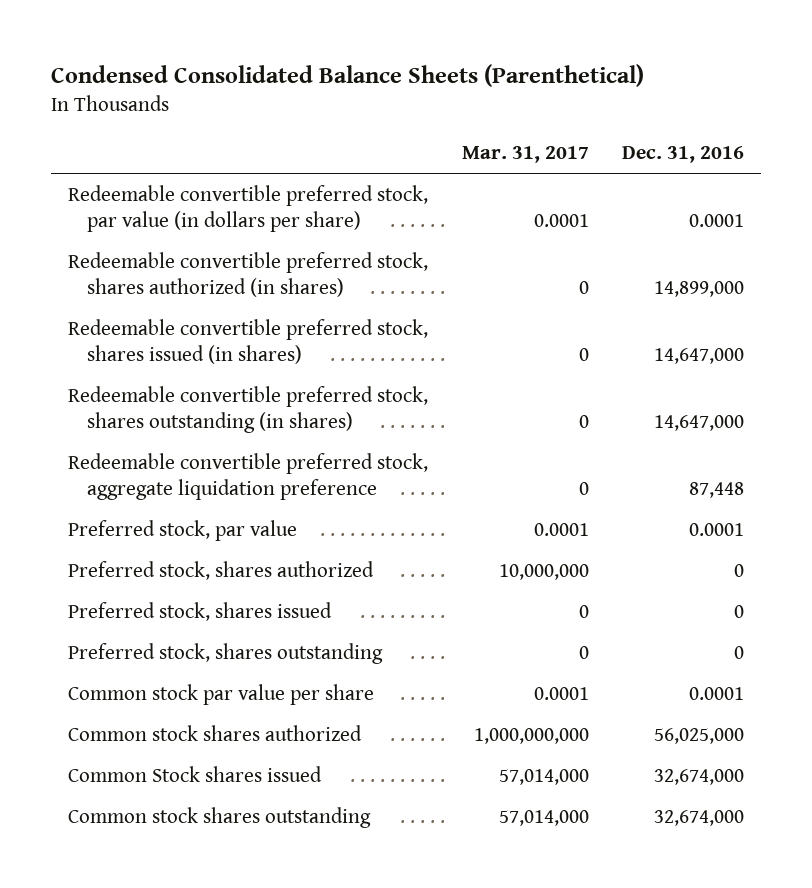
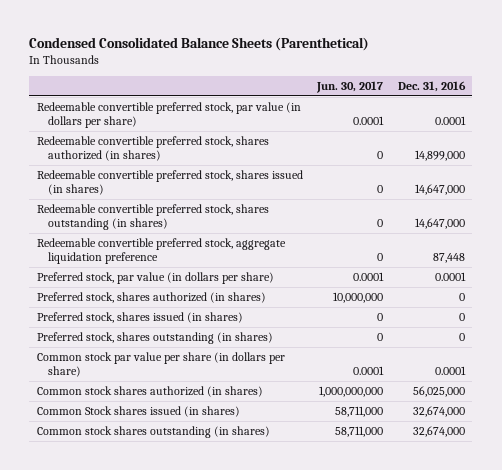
- | Mar. 31, 2017 | Dec. 31, 2016
+ | Jun. 30, 2017 | Dec. 31, 2016
- Preferred stock, par value | 0.0001 | 0.0001
- Preferred stock, shares authorized | 10,000,000 | 0
- Preferred stock, shares issued | 0 | 0
- Preferred stock, shares outstanding | 0 | 0
- Common stock par value per share | 0.0001 | 0.0001
- Common stock shares authorized | 1,000,000,000 | 56,025,000
- Common Stock shares issued | 57,014,000 | 32,674,000
- Common stock shares outstanding | 57,014,000 | 32,674,000
+ Preferred stock, par value (in dollars per share) | 0.0001 | 0.0001
+ Preferred stock, shares authorized (in shares) | 10,000,000 | 0
+ Preferred stock, shares issued (in shares) | 0 | 0
+ Preferred stock, shares outstanding (in shares) | 0 | 0
+ Common stock par value per share (in dollars per share) | 0.0001 | 0.0001
+ Common stock shares authorized (in shares) | 1,000,000,000 | 56,025,000
+ Common Stock shares issued (in shares) | 58,711,000 | 32,674,000
+ Common stock shares outstanding (in shares) | 58,711,000 | 32,674,000

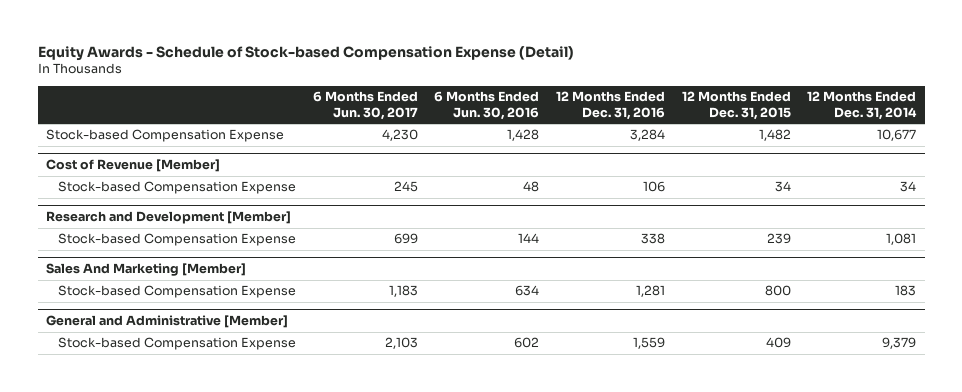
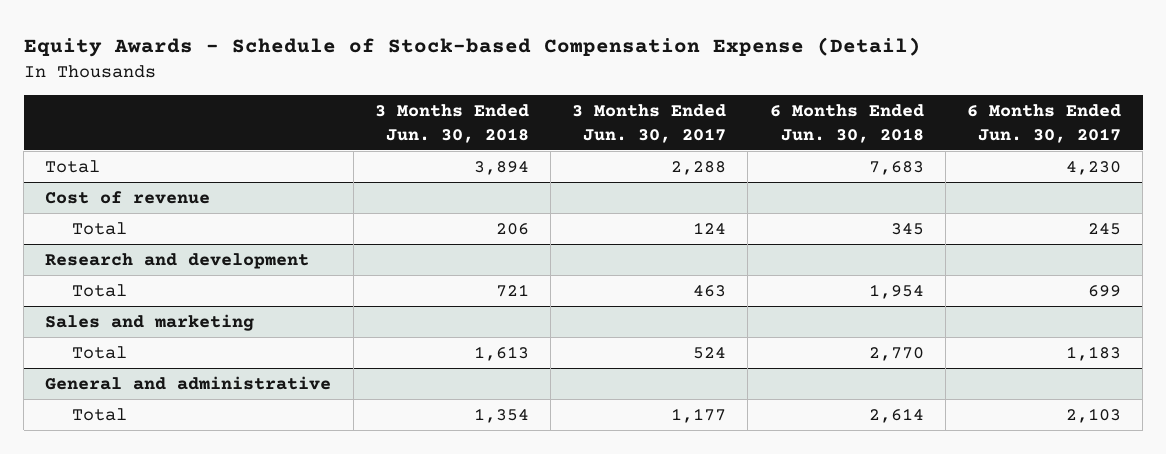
- | 6 Months Ended Jun. 30, 2017 | 6 Months Ended Jun. 30, 2016 | 12 Months Ended Dec. 31, 2016 | 12 Months Ended Dec. 31, 2015 | 12 Months Ended Dec. 31, 2014
+ | 3 Months Ended Jun. 30, 2018 | 3 Months Ended Jun. 30, 2017 | 6 Months Ended Jun. 30, 2018 | 6 Months Ended Jun. 30, 2017
- Stock-based Compensation Expense | 4,230 | 1,428 | 3,284 | 1,482 | 10,677
- Cost of Revenue [Member]
- Stock-based Compensation Expense | 245 | 48 | 106 | 34 | 34
- Research and Development [Member]
- Stock-based Compensation Expense | 699 | 144 | 338 | 239 | 1,081
- Sales And Marketing [Member]
- Stock-based Compensation Expense | 1,183 | 634 | 1,281 | 800 | 183
- General and Administrative [Member]
- Stock-based Compensation Expense | 2,103 | 602 | 1,559 | 409 | 9,379
+ Total | 3,894 | 2,288 | 7,683 | 4,230
+ Cost of revenue
+ Total | 206 | 124 | 345 | 245
+ Research and development
+ Total | 721 | 463 | 1,954 | 699
+ Sales and marketing
+ Total | 1,613 | 524 | 2,770 | 1,183
+ General and administrative
+ Total | 1,354 | 1,177 | 2,614 | 2,103

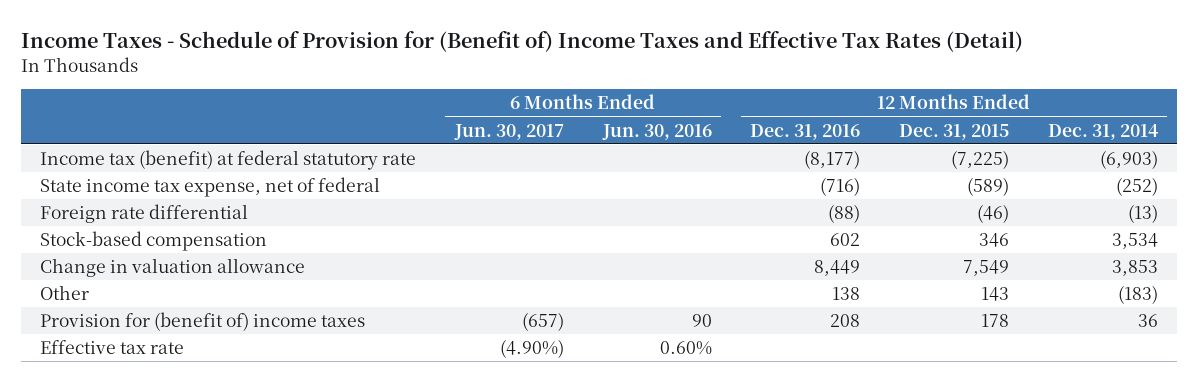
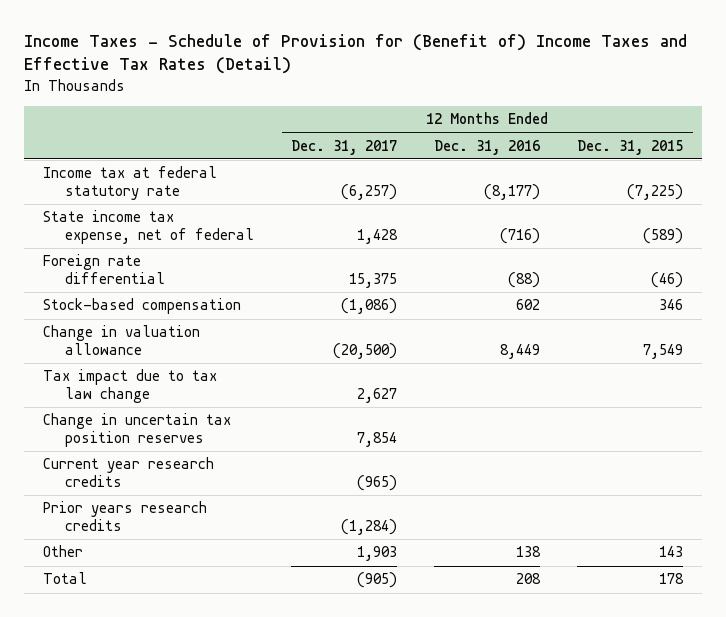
- | 6 Months Ended Jun. 30, 2017 | 6 Months Ended Jun. 30, 2016 | 12 Months Ended Dec. 31, 2016 | 12 Months Ended Dec. 31, 2015 | 12 Months Ended Dec. 31, 2014
+ | 12 Months Ended Dec. 31, 2017 | 12 Months Ended Dec. 31, 2016 | 12 Months Ended Dec. 31, 2015
- Income tax (benefit) at federal statutory rate | | | (8,177) | (7,225) | (6,903)
+ Income tax at federal statutory rate | (6,257) | (8,177) | (7,225)
+ Tax impact due to tax law change | 2,627 | |
+ Change in uncertain tax position reserves | 7,854 | |
+ Current year research credits | (965) | |
+ Prior years research credits | (1,284) | |
- Provision for (benefit of) income taxes | (657) | 90 | 208 | 178 | 36
- Effective tax rate | (4.90%) | 0.60% | | |
+ Total | (905) | 208 | 178

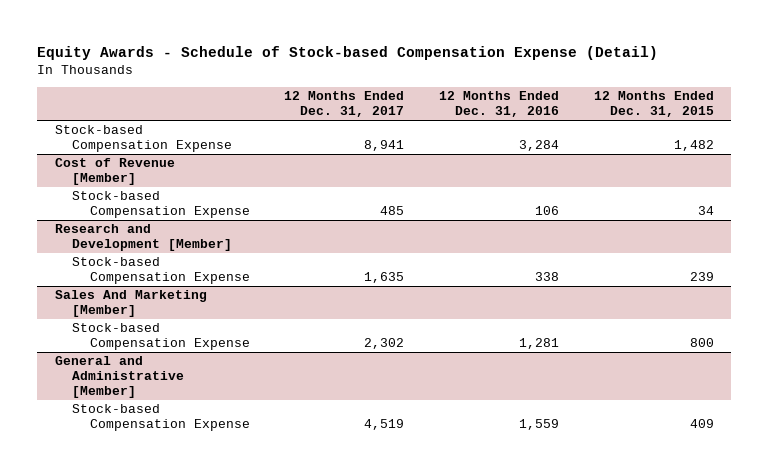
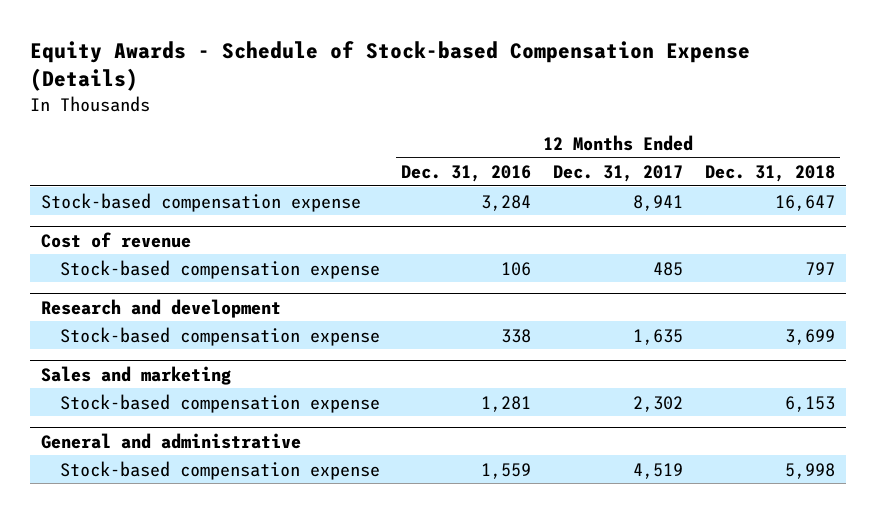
- Equity Awards - Schedule of Stock-based Compensation Expense (Detail)
+ Equity Awards - Schedule of Stock-based Compensation Expense (Details)
- | 12 Months Ended Dec. 31, 2017 | 12 Months Ended Dec. 31, 2016 | 12 Months Ended Dec. 31, 2015
+ | 12 Months Ended Dec. 31, 2016 | 12 Months Ended Dec. 31, 2017 | 12 Months Ended Dec. 31, 2018
- Stock-based Compensation Expense | 8,941 | 3,284 | 1,482
- Cost of Revenue [Member]
- Stock-based Compensation Expense | 485 | 106 | 34
- Research and Development [Member]
- Stock-based Compensation Expense | 1,635 | 338 | 239
- Sales And Marketing [Member]
- Stock-based Compensation Expense | 2,302 | 1,281 | 800
- General and Administrative [Member]
- Stock-based Compensation Expense | 4,519 | 1,559 | 409
+ Stock-based compensation expense | 3,284 | 8,941 | 16,647
+ Cost of revenue
+ Stock-based compensation expense | 106 | 485 | 797
+ Research and development
+ Stock-based compensation expense | 338 | 1,635 | 3,699
+ Sales and marketing
+ Stock-based compensation expense | 1,281 | 2,302 | 6,153
+ General and administrative
+ Stock-based compensation expense | 1,559 | 4,519 | 5,998

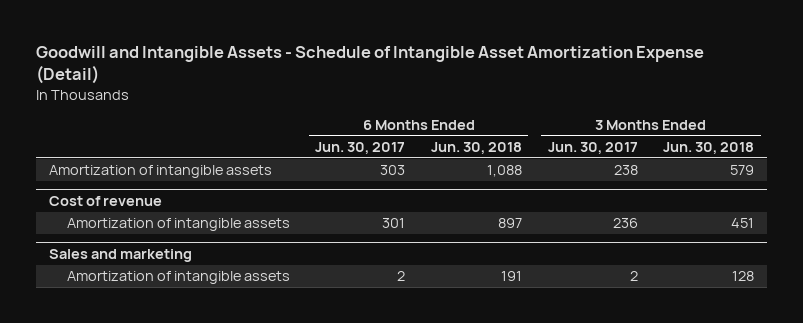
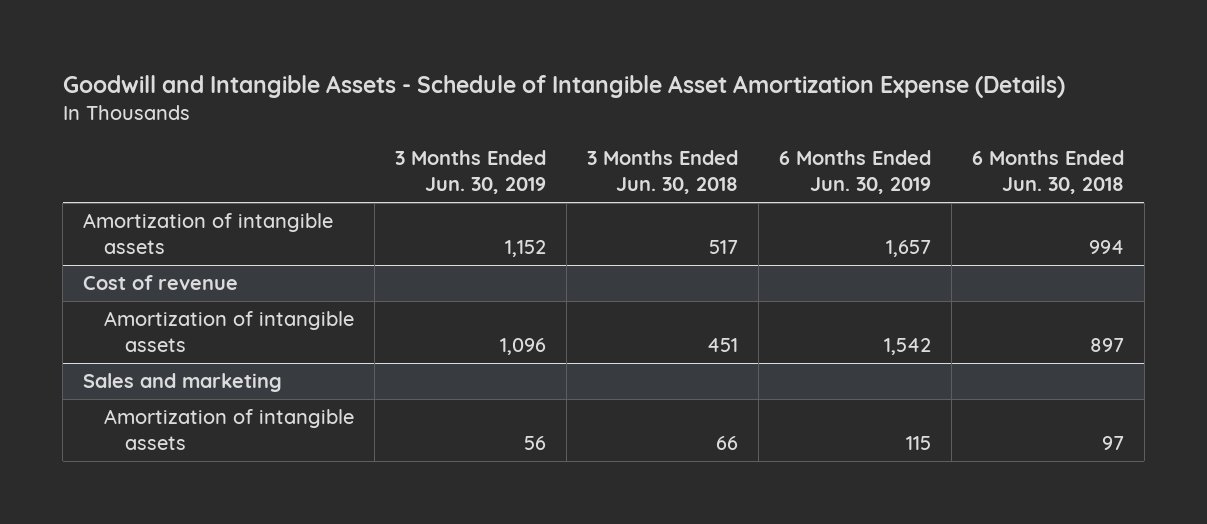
- Goodwill and Intangible Assets - Schedule of Intangible Asset Amortization Expense (Detail)
+ Goodwill and Intangible Assets - Schedule of Intangible Asset Amortization Expense (Details)
- | 6 Months Ended Jun. 30, 2017 | 6 Months Ended Jun. 30, 2018 | 3 Months Ended Jun. 30, 2017 | 3 Months Ended Jun. 30, 2018
+ | 3 Months Ended Jun. 30, 2019 | 3 Months Ended Jun. 30, 2018 | 6 Months Ended Jun. 30, 2019 | 6 Months Ended Jun. 30, 2018
- Amortization of intangible assets | 303 | 1,088 | 238 | 579
+ Amortization of intangible assets | 1,152 | 517 | 1,657 | 994
@ Sales and marketing
- Amortization of intangible assets | 2 | 191 | 2 | 128
+ Amortization of intangible assets | 56 | 66 | 115 | 97

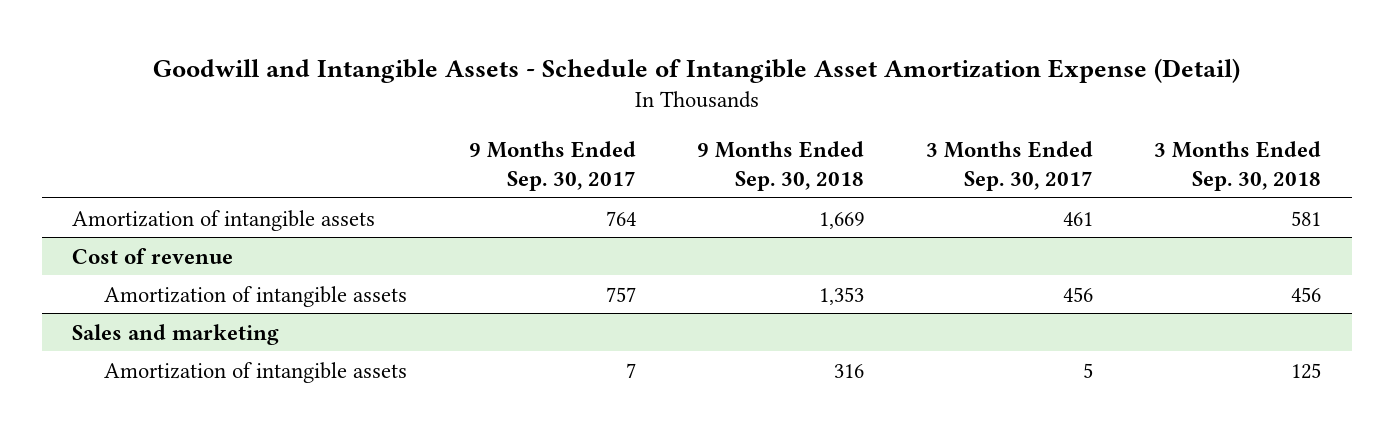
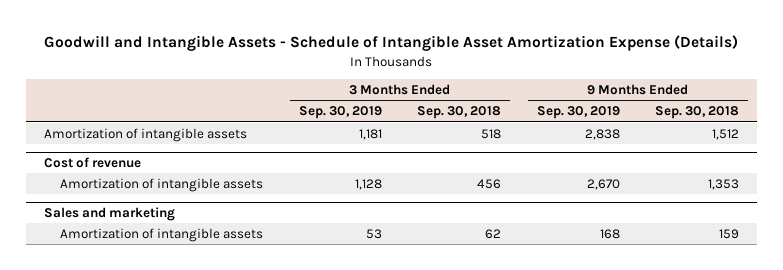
- Goodwill and Intangible Assets - Schedule of Intangible Asset Amortization Expense (Detail)
+ Goodwill and Intangible Assets - Schedule of Intangible Asset Amortization Expense (Details)
- | 9 Months Ended Sep. 30, 2017 | 9 Months Ended Sep. 30, 2018 | 3 Months Ended Sep. 30, 2017 | 3 Months Ended Sep. 30, 2018
+ | 3 Months Ended Sep. 30, 2019 | 3 Months Ended Sep. 30, 2018 | 9 Months Ended Sep. 30, 2019 | 9 Months Ended Sep. 30, 2018
- Amortization of intangible assets | 764 | 1,669 | 461 | 581
+ Amortization of intangible assets | 1,181 | 518 | 2,838 | 1,512
@ Sales and marketing
- Amortization of intangible assets | 7 | 316 | 5 | 125
+ Amortization of intangible assets | 53 | 62 | 168 | 159

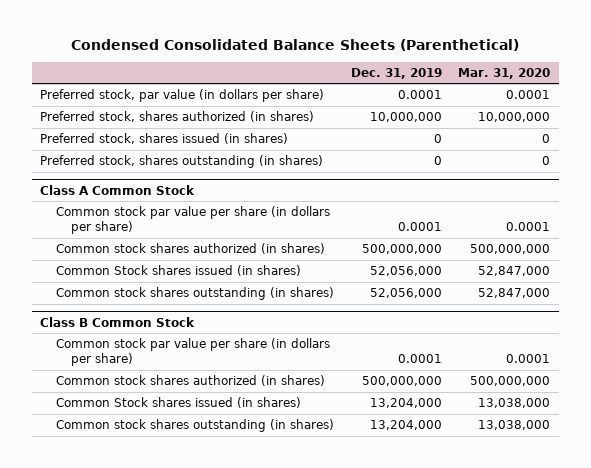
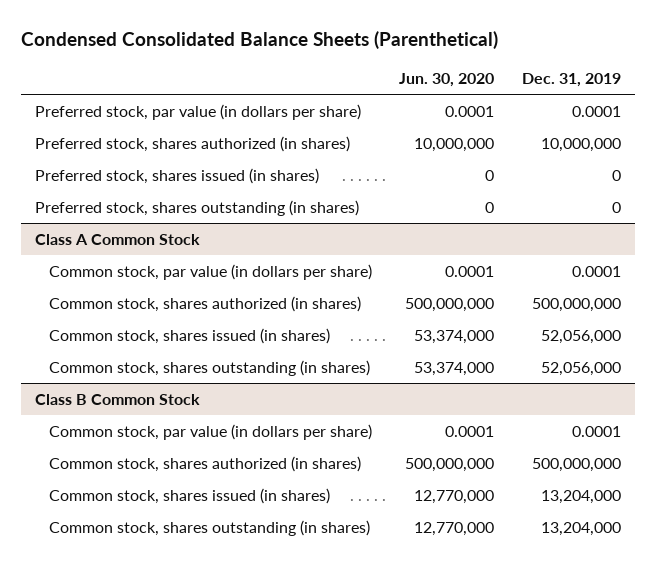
- | Dec. 31, 2019 | Mar. 31, 2020
+ | Jun. 30, 2020 | Dec. 31, 2019
@ Class A Common Stock
- Common stock par value per share (in dollars per share) | 0.0001 | 0.0001
- Common stock shares authorized (in shares) | 500,000,000 | 500,000,000
- Common Stock shares issued (in shares) | 52,056,000 | 52,847,000
- Common stock shares outstanding (in shares) | 52,056,000 | 52,847,000
+ Common stock, par value (in dollars per share) | 0.0001 | 0.0001
+ Common stock, shares authorized (in shares) | 500,000,000 | 500,000,000
+ Common stock, shares issued (in shares) | 53,374,000 | 52,056,000
+ Common stock, shares outstanding (in shares) | 53,374,000 | 52,056,000
@ Class B Common Stock
- Common stock par value per share (in dollars per share) | 0.0001 | 0.0001
- Common stock shares authorized (in shares) | 500,000,000 | 500,000,000
- Common Stock shares issued (in shares) | 13,204,000 | 13,038,000
- Common stock shares outstanding (in shares) | 13,204,000 | 13,038,000
+ Common stock, par value (in dollars per share) | 0.0001 | 0.0001
+ Common stock, shares authorized (in shares) | 500,000,000 | 500,000,000
+ Common stock, shares issued (in shares) | 12,770,000 | 13,204,000
+ Common stock, shares outstanding (in shares) | 12,770,000 | 13,204,000

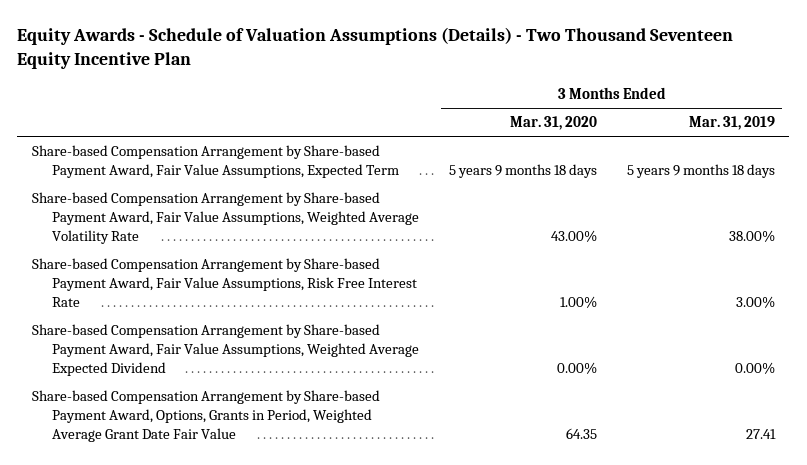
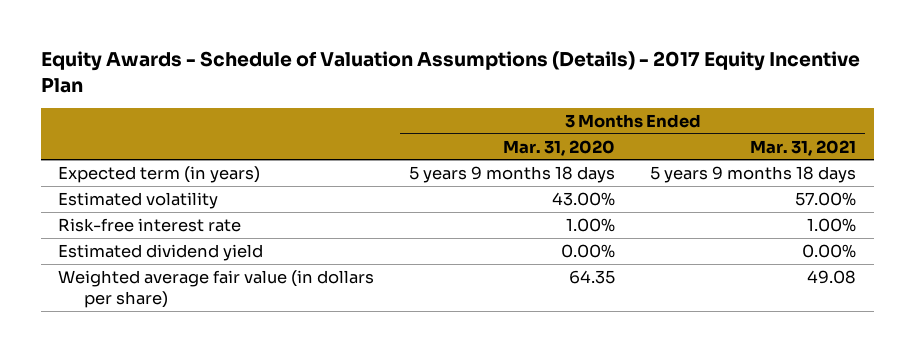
- Equity Awards - Schedule of Valuation Assumptions (Details) - Two Thousand Seventeen Equity Incentive Plan
+ Equity Awards - Schedule of Valuation Assumptions (Details) - 2017 Equity Incentive Plan
- | 3 Months Ended Mar. 31, 2020 | 3 Months Ended Mar. 31, 2019
+ | 3 Months Ended Mar. 31, 2020 | 3 Months Ended Mar. 31, 2021
- Share-based Compensation Arrangement by Share-based Payment Award, Fair Value Assumptions, Expected Term | 5 years 9 months 18 days | 5 years 9 months 18 days
- Share-based Compensation Arrangement by Share-based Payment Award, Fair Value Assumptions, Weighted Average Volatility Rate | 43.00% | 38.00%
- Share-based Compensation Arrangement by Share-based Payment Award, Fair Value Assumptions, Risk Free Interest Rate | 1.00% | 3.00%
- Share-based Compensation Arrangement by Share-based Payment Award, Fair Value Assumptions, Weighted Average Expected Dividend | 0.00% | 0.00%
- Share-based Compensation Arrangement by Share-based Payment Award, Options, Grants in Period, Weighted Average Grant Date Fair Value | 64.35 | 27.41
+ Expected term (in years) | 5 years 9 months 18 days | 5 years 9 months 18 days
+ Estimated volatility | 43.00% | 57.00%
+ Risk-free interest rate | 1.00% | 1.00%
+ Estimated dividend yield | 0.00% | 0.00%
+ Weighted average fair value (in dollars per share) | 64.35 | 49.08

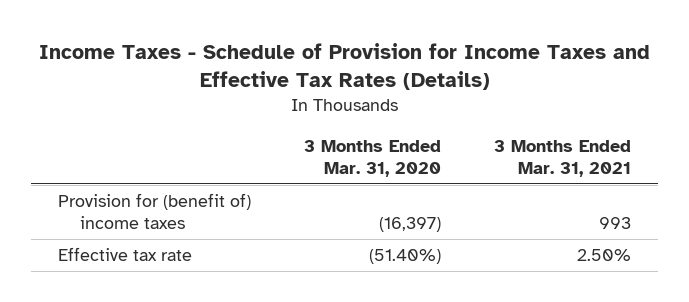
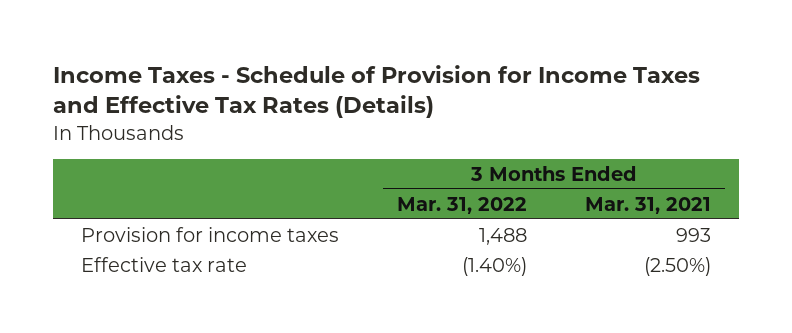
- | 3 Months Ended Mar. 31, 2020 | 3 Months Ended Mar. 31, 2021
+ | 3 Months Ended Mar. 31, 2022 | 3 Months Ended Mar. 31, 2021
- Provision for (benefit of) income taxes | (16,397) | 993
- Effective tax rate | (51.40%) | 2.50%
+ Provision for income taxes | 1,488 | 993
+ Effective tax rate | (1.40%) | (2.50%)

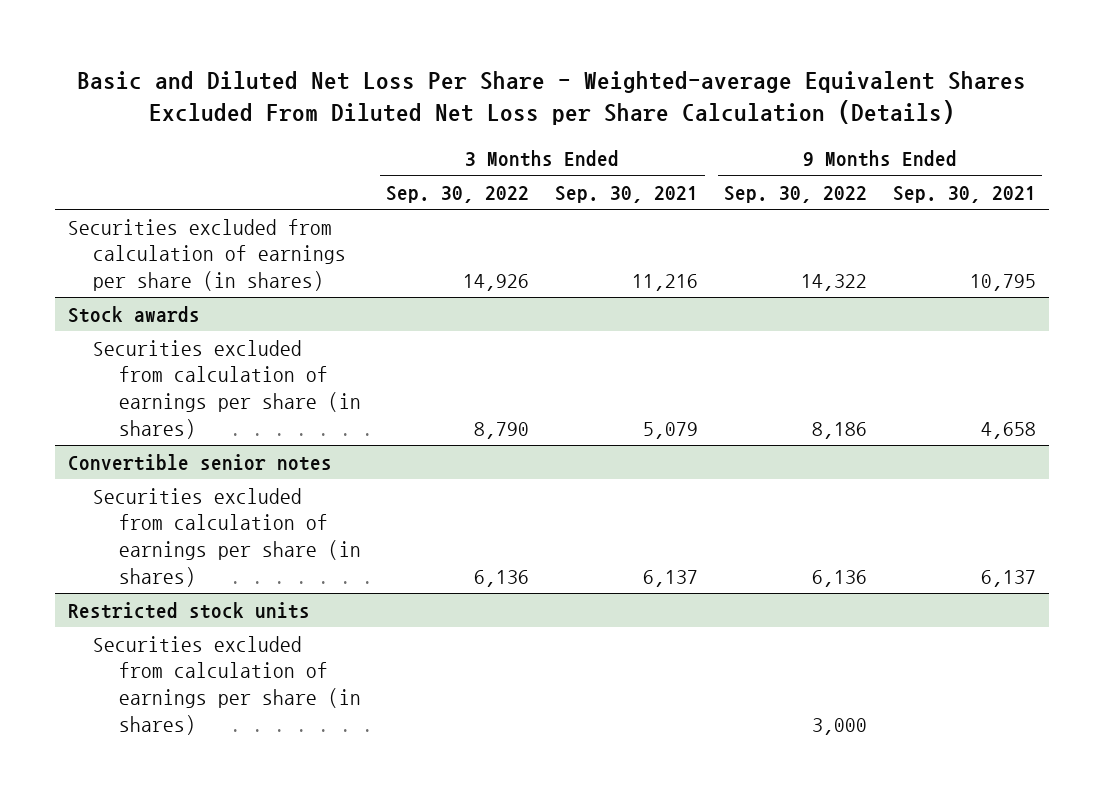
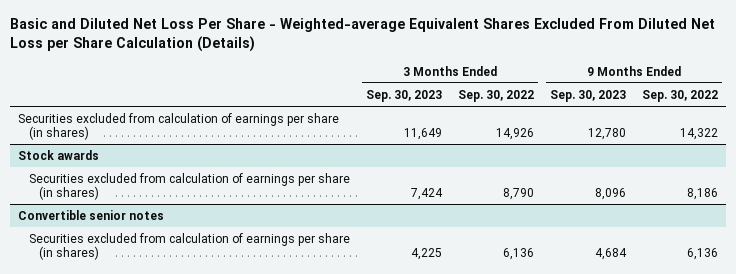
- | 3 Months Ended Sep. 30, 2022 | 3 Months Ended Sep. 30, 2021 | 9 Months Ended Sep. 30, 2022 | 9 Months Ended Sep. 30, 2021
+ | 3 Months Ended Sep. 30, 2023 | 3 Months Ended Sep. 30, 2022 | 9 Months Ended Sep. 30, 2023 | 9 Months Ended Sep. 30, 2022
- Restricted stock units
- Securities excluded from calculation of earnings per share (in shares) | | | 3,000 |

